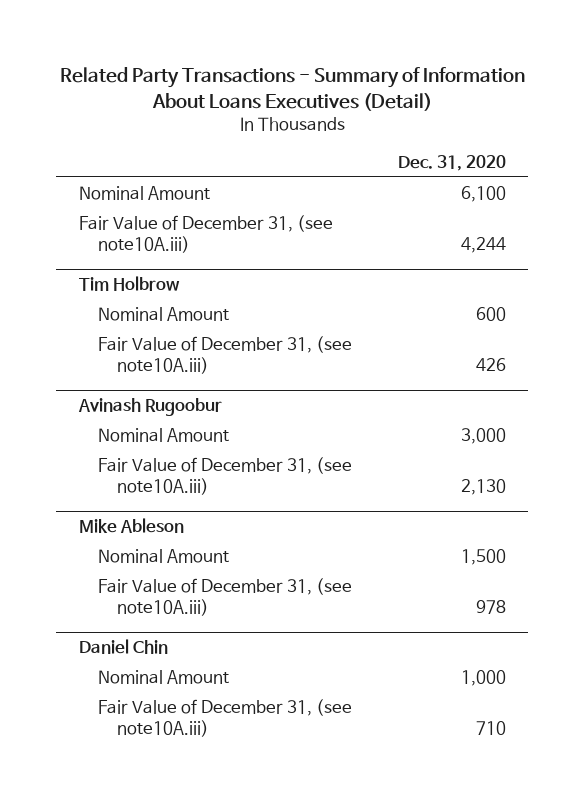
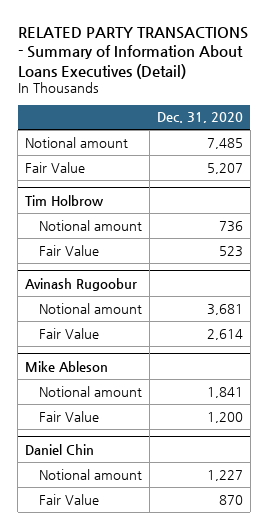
- Related Party Transactions - Summary of Information About Loans Executives (Detail)
+ RELATED PARTY TRANSACTIONS - Summary of Information About Loans Executives (Detail)
- Nominal Amount | 6,100
- Fair Value of December 31, (see note10A.iii) | 4,244
+ Notional amount | 7,485
+ Fair Value | 5,207
@ Tim Holbrow
- Nominal Amount | 600
- Fair Value of December 31, (see note10A.iii) | 426
+ Notional amount | 736
+ Fair Value | 523
@ Avinash Rugoobur
- Nominal Amount | 3,000
- Fair Value of December 31, (see note10A.iii) | 2,130
+ Notional amount | 3,681
+ Fair Value | 2,614
@ Mike Ableson
- Nominal Amount | 1,500
- Fair Value of December 31, (see note10A.iii) | 978
+ Notional amount | 1,841
+ Fair Value | 1,200
@ Daniel Chin
- Nominal Amount | 1,000
- Fair Value of December 31, (see note10A.iii) | 710
+ Notional amount | 1,227
+ Fair Value | 870

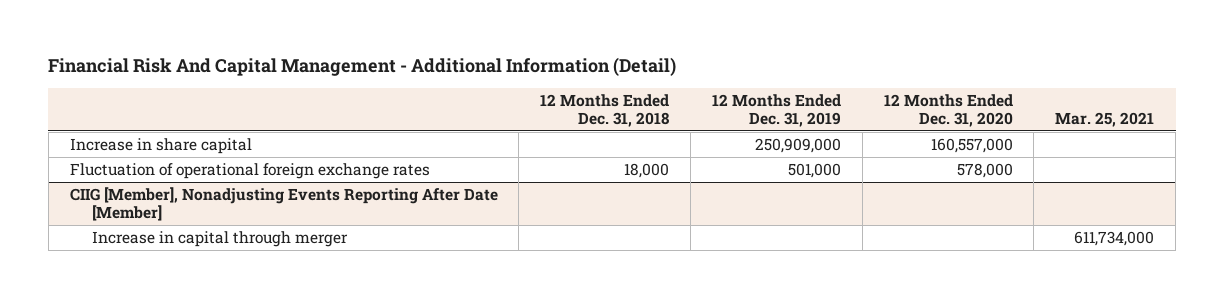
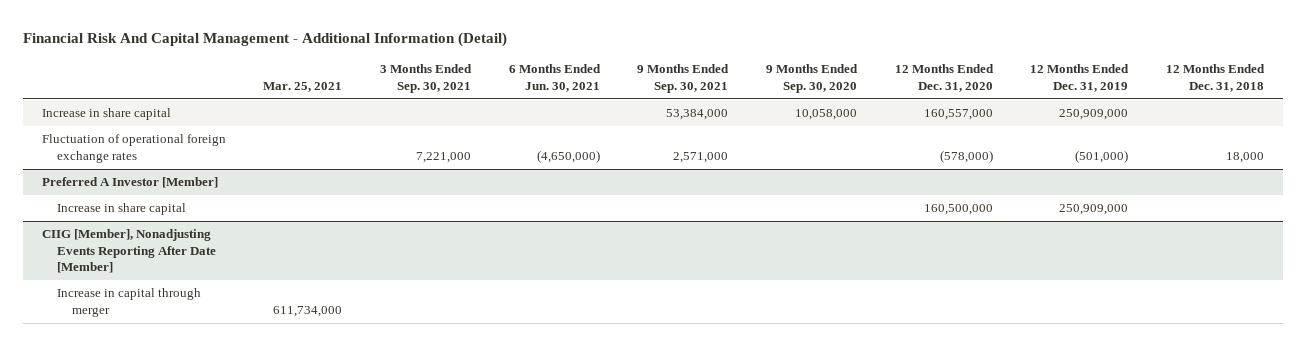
- | 12 Months Ended Dec. 31, 2018 | 12 Months Ended Dec. 31, 2019 | 12 Months Ended Dec. 31, 2020 | Mar. 25, 2021
+ | Mar. 25, 2021 | 3 Months Ended Sep. 30, 2021 | 6 Months Ended Jun. 30, 2021 | 9 Months Ended Sep. 30, 2021 | 9 Months Ended Sep. 30, 2020 | 12 Months Ended Dec. 31, 2020 | 12 Months Ended Dec. 31, 2019 | 12 Months Ended Dec. 31, 2018
- Fluctuation of operational foreign exchange rates | 18,000 | 501,000 | 578,000 |
+ Fluctuation of operational foreign exchange rates | | 7,221,000 | (4,650,000) | 2,571,000 | | (578,000) | (501,000) | 18,000
+ Preferred A Investor [Member]
+ Increase in share capital | | | | | | 160,500,000 | 250,909,000 |

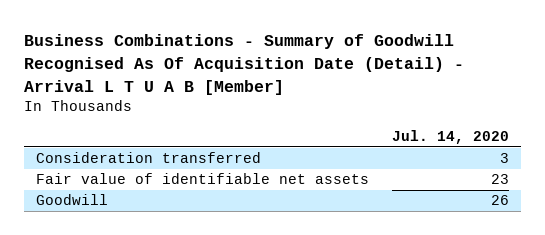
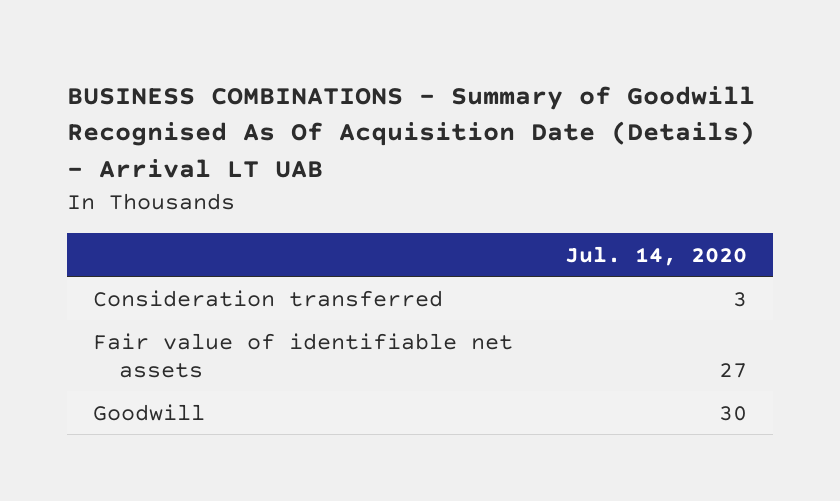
- Business Combinations - Summary of Goodwill Recognised As Of Acquisition Date (Detail) - Arrival L T U A B [Member]
+ BUSINESS COMBINATIONS - Summary of Goodwill Recognised As Of Acquisition Date (Details) - Arrival LT UAB
- Fair value of identifiable net assets | 23
- Goodwill | 26
+ Fair value of identifiable net assets | 27
+ Goodwill | 30

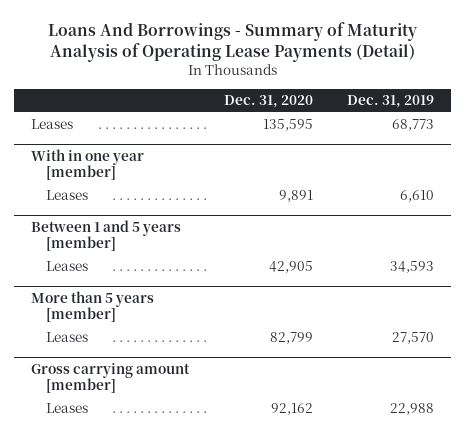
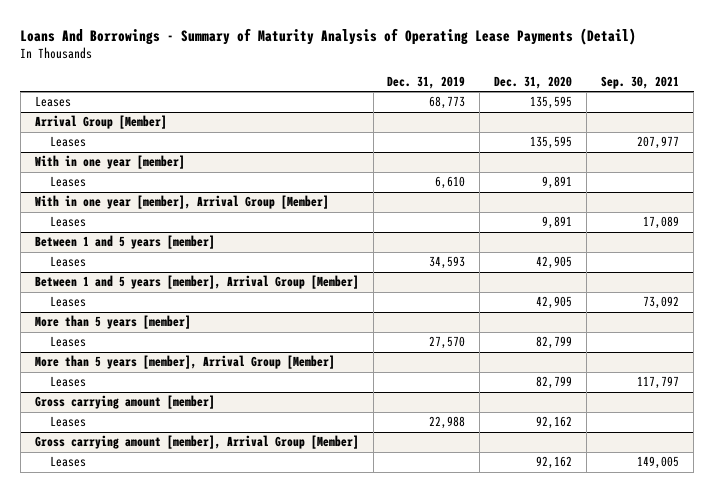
- | Dec. 31, 2020 | Dec. 31, 2019
+ | Dec. 31, 2019 | Dec. 31, 2020 | Sep. 30, 2021
+ Arrival Group [Member]
+ Leases | | 135,595 | 207,977
+ With in one year [member], Arrival Group [Member]
+ Leases | | 9,891 | 17,089
+ Between 1 and 5 years [member], Arrival Group [Member]
+ Leases | | 42,905 | 73,092
+ More than 5 years [member], Arrival Group [Member]
+ Leases | | 82,799 | 117,797
+ Gross carrying amount [member], Arrival Group [Member]
+ Leases | | 92,162 | 149,005

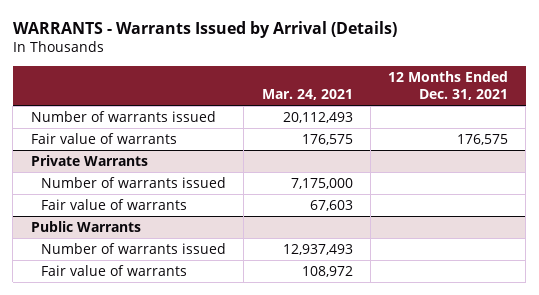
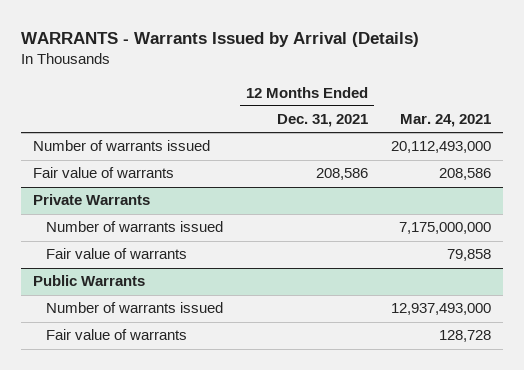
- | Mar. 24, 2021 | 12 Months Ended Dec. 31, 2021
+ | 12 Months Ended Dec. 31, 2021 | Mar. 24, 2021
- Number of warrants issued | 20,112,493 |
- Fair value of warrants | 176,575 | 176,575
+ Number of warrants issued | | 20,112,493,000
+ Fair value of warrants | 208,586 | 208,586
@ Private Warrants
- Number of warrants issued | 7,175,000 |
- Fair value of warrants | 67,603 |
+ Number of warrants issued | | 7,175,000,000
+ Fair value of warrants | | 79,858
@ Public Warrants
- Number of warrants issued | 12,937,493 |
- Fair value of warrants | 108,972 |
+ Number of warrants issued | | 12,937,493,000
+ Fair value of warrants | | 128,728

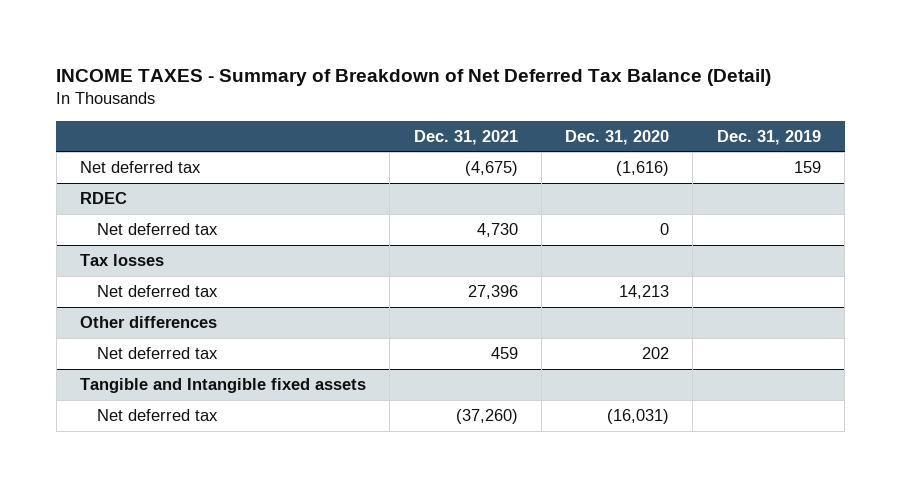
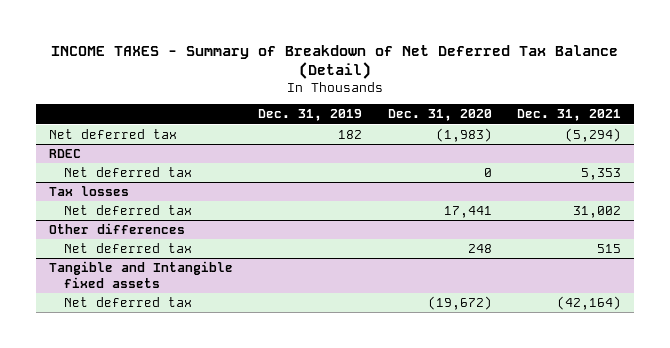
- | Dec. 31, 2021 | Dec. 31, 2020 | Dec. 31, 2019
+ | Dec. 31, 2019 | Dec. 31, 2020 | Dec. 31, 2021
- Net deferred tax | (4,675) | (1,616) | 159
+ Net deferred tax | 182 | (1,983) | (5,294)
@ RDEC
- Net deferred tax | 4,730 | 0 |
+ Net deferred tax | | 0 | 5,353
@ Tax losses
- Net deferred tax | 27,396 | 14,213 |
+ Net deferred tax | | 17,441 | 31,002
@ Other differences
- Net deferred tax | 459 | 202 |
+ Net deferred tax | | 248 | 515
@ Tangible and Intangible fixed assets
- Net deferred tax | (37,260) | (16,031) |
+ Net deferred tax | | (19,672) | (42,164)

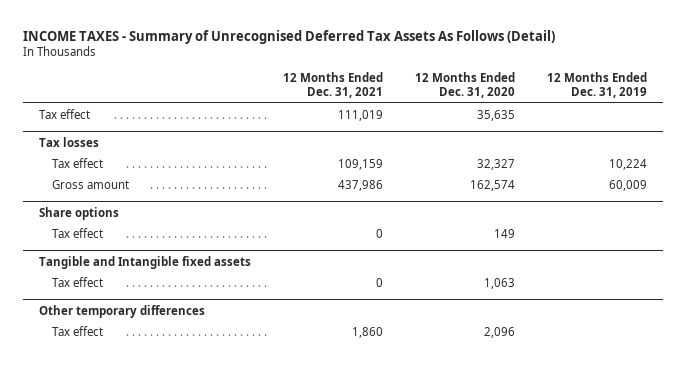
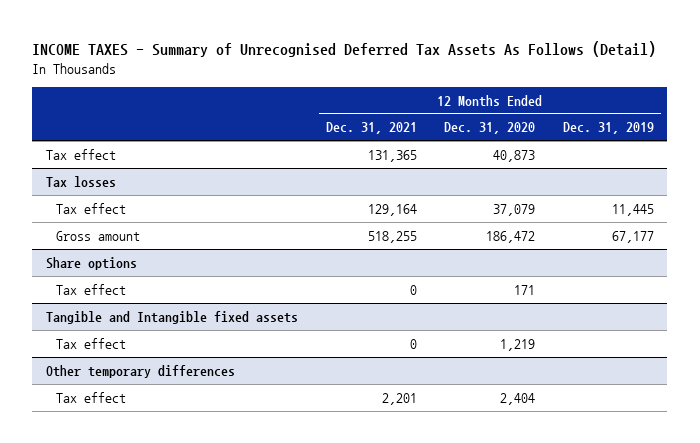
- Tax effect | 111,019 | 35,635 |
+ Tax effect | 131,365 | 40,873 |
@ Tax losses
- Tax effect | 109,159 | 32,327 | 10,224
- Gross amount | 437,986 | 162,574 | 60,009
+ Tax effect | 129,164 | 37,079 | 11,445
+ Gross amount | 518,255 | 186,472 | 67,177
@ Share options
- Tax effect | 0 | 149 |
+ Tax effect | 0 | 171 |
@ Tangible and Intangible fixed assets
- Tax effect | 0 | 1,063 |
+ Tax effect | 0 | 1,219 |
@ Other temporary differences
- Tax effect | 1,860 | 2,096 |
+ Tax effect | 2,201 | 2,404 |

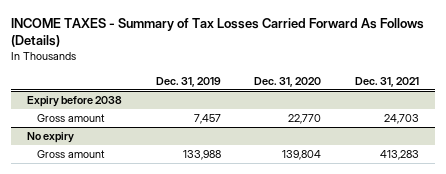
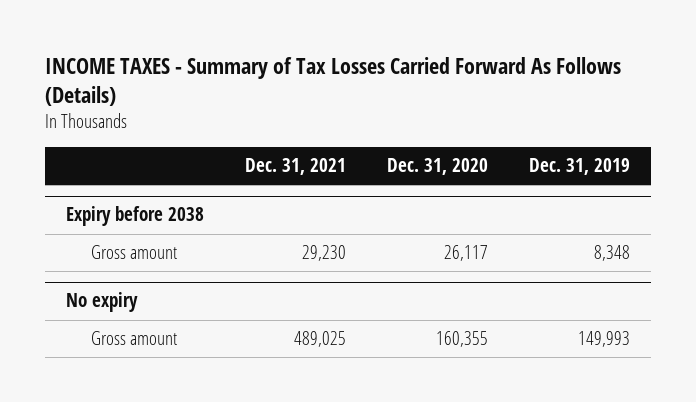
- | Dec. 31, 2019 | Dec. 31, 2020 | Dec. 31, 2021
+ | Dec. 31, 2021 | Dec. 31, 2020 | Dec. 31, 2019
@ Expiry before 2038
- Gross amount | 7,457 | 22,770 | 24,703
+ Gross amount | 29,230 | 26,117 | 8,348
@ No expiry
- Gross amount | 133,988 | 139,804 | 413,283
+ Gross amount | 489,025 | 160,355 | 149,993

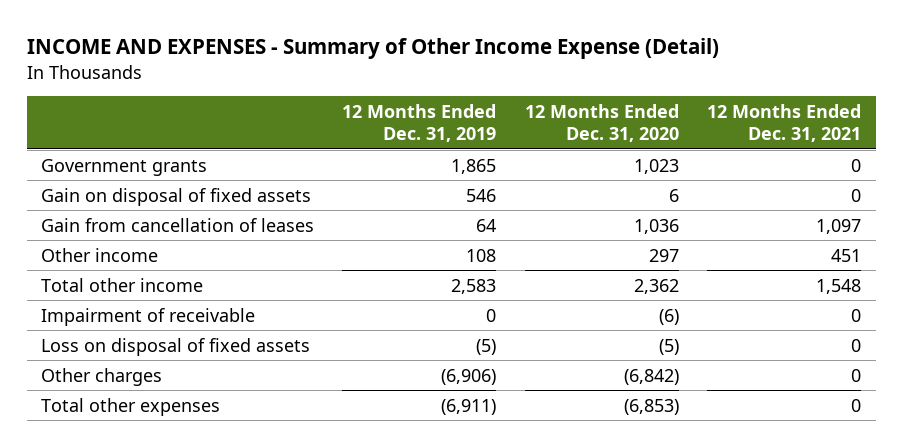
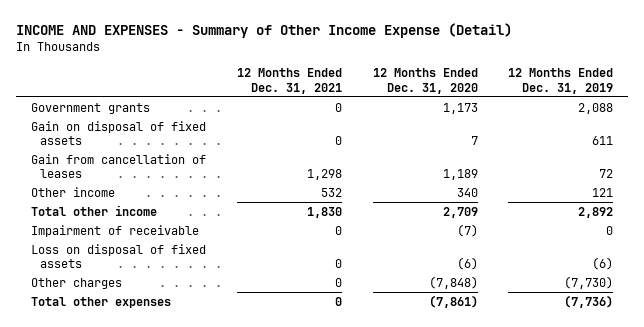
- | 12 Months Ended Dec. 31, 2019 | 12 Months Ended Dec. 31, 2020 | 12 Months Ended Dec. 31, 2021
+ | 12 Months Ended Dec. 31, 2021 | 12 Months Ended Dec. 31, 2020 | 12 Months Ended Dec. 31, 2019
- Government grants | 1,865 | 1,023 | 0
- Gain on disposal of fixed assets | 546 | 6 | 0
- Gain from cancellation of leases | 64 | 1,036 | 1,097
- Other income | 108 | 297 | 451
- Total other income | 2,583 | 2,362 | 1,548
- Impairment of receivable | 0 | (6) | 0
- Loss on disposal of fixed assets | (5) | (5) | 0
- Other charges | (6,906) | (6,842) | 0
- Total other expenses | (6,911) | (6,853) | 0
+ Government grants | 0 | 1,173 | 2,088
+ Gain on disposal of fixed assets | 0 | 7 | 611
+ Gain from cancellation of leases | 1,298 | 1,189 | 72
+ Other income | 532 | 340 | 121
+ Total other income | 1,830 | 2,709 | 2,892
+ Impairment of receivable | 0 | (7) | 0
+ Loss on disposal of fixed assets | 0 | (6) | (6)
+ Other charges | 0 | (7,848) | (7,730)
+ Total other expenses | 0 | (7,861) | (7,736)

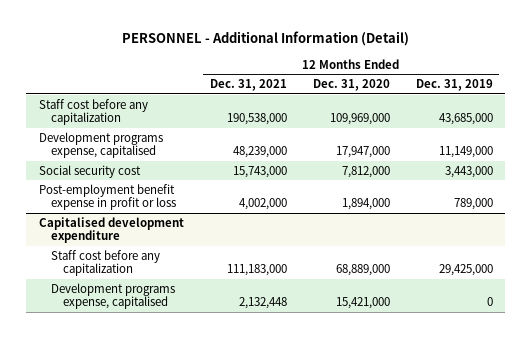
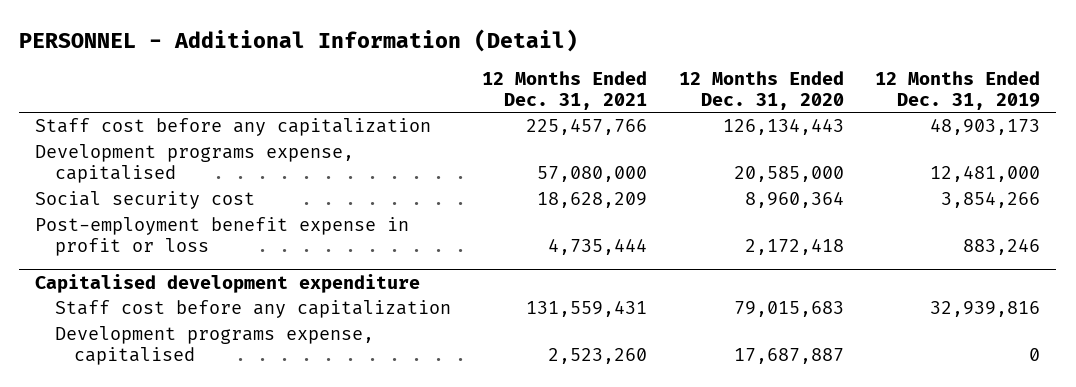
- Staff cost before any capitalization | 190,538,000 | 109,969,000 | 43,685,000
- Development programs expense, capitalised | 48,239,000 | 17,947,000 | 11,149,000
- Social security cost | 15,743,000 | 7,812,000 | 3,443,000
- Post-employment benefit expense in profit or loss | 4,002,000 | 1,894,000 | 789,000
+ Staff cost before any capitalization | 225,457,766 | 126,134,443 | 48,903,173
+ Development programs expense, capitalised | 57,080,000 | 20,585,000 | 12,481,000
+ Social security cost | 18,628,209 | 8,960,364 | 3,854,266
+ Post-employment benefit expense in profit or loss | 4,735,444 | 2,172,418 | 883,246
@ Capitalised development expenditure
- Staff cost before any capitalization | 111,183,000 | 68,889,000 | 29,425,000
- Development programs expense, capitalised | 2,132,448 | 15,421,000 | 0
+ Staff cost before any capitalization | 131,559,431 | 79,015,683 | 32,939,816
+ Development programs expense, capitalised | 2,523,260 | 17,687,887 | 0

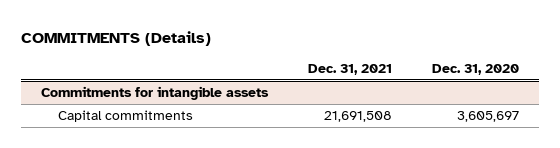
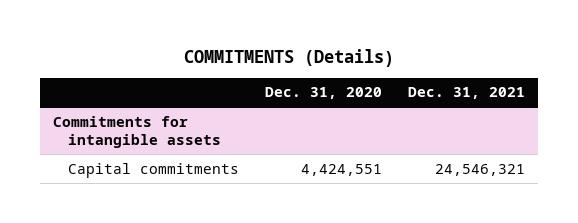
- | Dec. 31, 2021 | Dec. 31, 2020
+ | Dec. 31, 2020 | Dec. 31, 2021
@ Commitments for intangible assets
- Capital commitments | 21,691,508 | 3,605,697
+ Capital commitments | 4,424,551 | 24,546,321

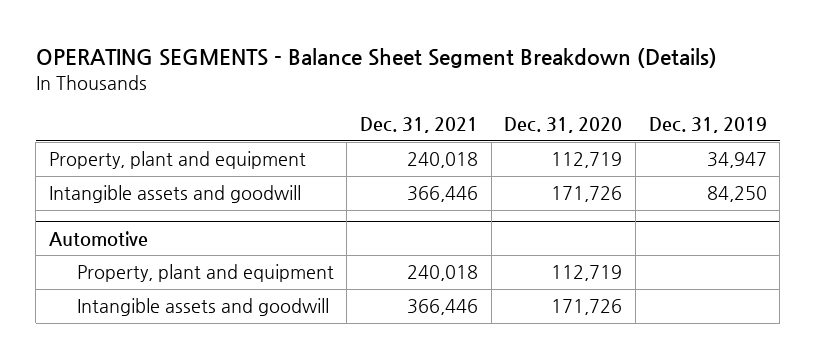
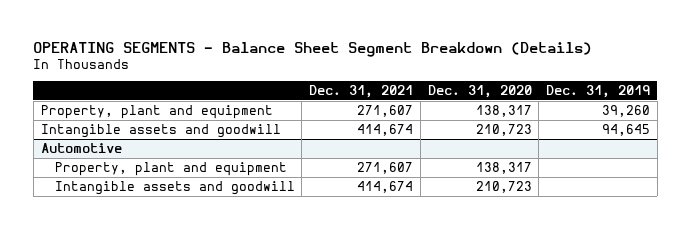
- Property, plant and equipment | 240,018 | 112,719 | 34,947
- Intangible assets and goodwill | 366,446 | 171,726 | 84,250
+ Property, plant and equipment | 271,607 | 138,317 | 39,260
+ Intangible assets and goodwill | 414,674 | 210,723 | 94,645
@ Automotive
- Property, plant and equipment | 240,018 | 112,719 |
- Intangible assets and goodwill | 366,446 | 171,726 |
+ Property, plant and equipment | 271,607 | 138,317 |
+ Intangible assets and goodwill | 414,674 | 210,723 |

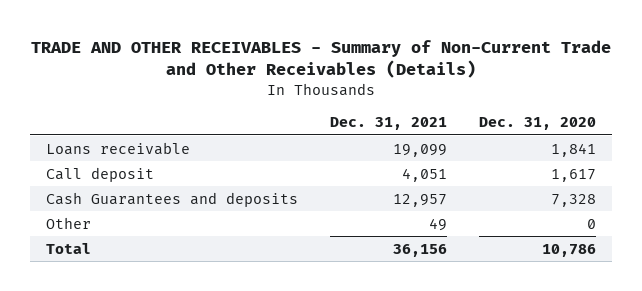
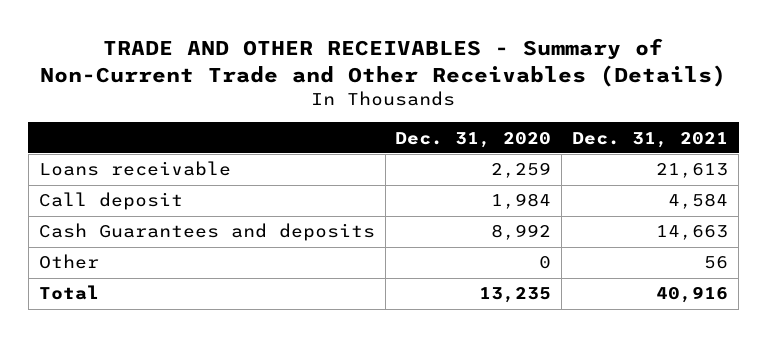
- | Dec. 31, 2021 | Dec. 31, 2020
+ | Dec. 31, 2020 | Dec. 31, 2021
- Loans receivable | 19,099 | 1,841
- Call deposit | 4,051 | 1,617
- Cash Guarantees and deposits | 12,957 | 7,328
- Other | 49 | 0
- Total | 36,156 | 10,786
+ Loans receivable | 2,259 | 21,613
+ Call deposit | 1,984 | 4,584
+ Cash Guarantees and deposits | 8,992 | 14,663
+ Other | 0 | 56
+ Total | 13,235 | 40,916

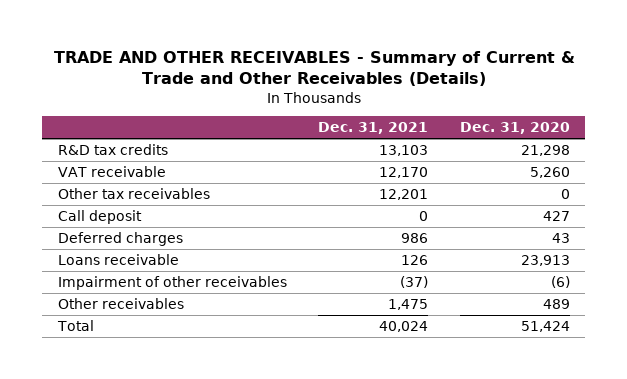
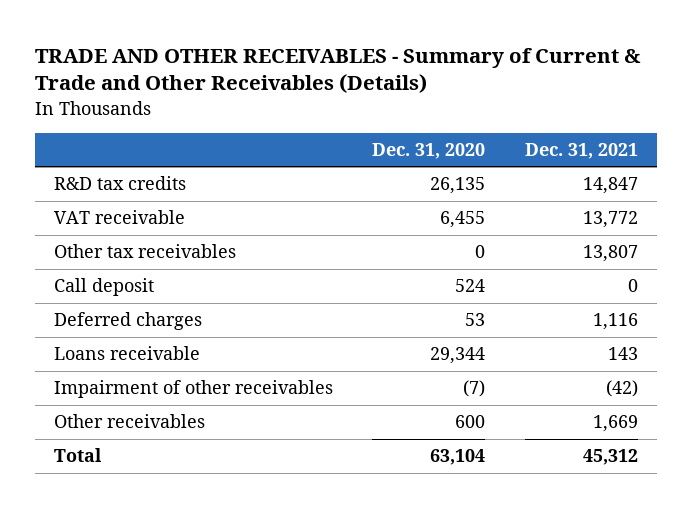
- | Dec. 31, 2021 | Dec. 31, 2020
+ | Dec. 31, 2020 | Dec. 31, 2021
- R&D tax credits | 13,103 | 21,298
- VAT receivable | 12,170 | 5,260
- Other tax receivables | 12,201 | 0
- Call deposit | 0 | 427
- Deferred charges | 986 | 43
- Loans receivable | 126 | 23,913
- Impairment of other receivables | (37) | (6)
- Other receivables | 1,475 | 489
- Total | 40,024 | 51,424
+ R&D tax credits | 26,135 | 14,847
+ VAT receivable | 6,455 | 13,772
+ Other tax receivables | 0 | 13,807
+ Call deposit | 524 | 0
+ Deferred charges | 53 | 1,116
+ Loans receivable | 29,344 | 143
+ Impairment of other receivables | (7) | (42)
+ Other receivables | 600 | 1,669
+ Total | 63,104 | 45,312

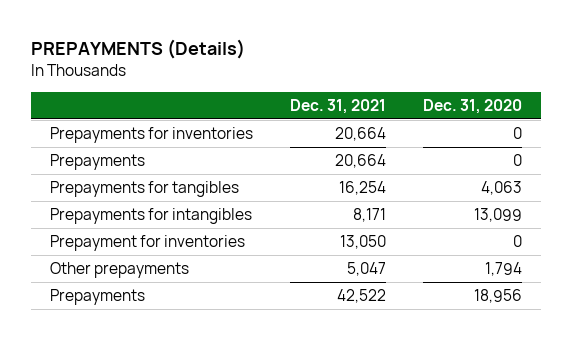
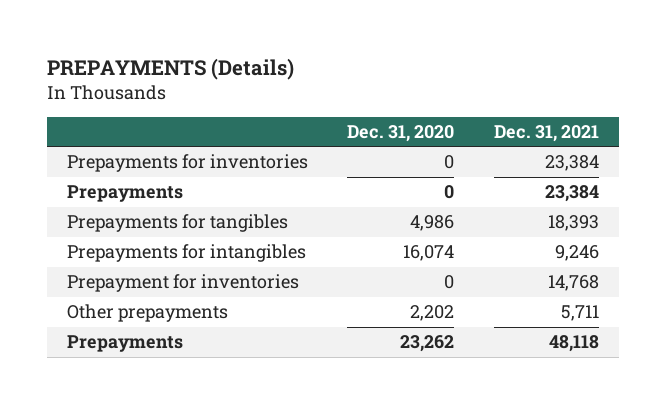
- | Dec. 31, 2021 | Dec. 31, 2020
+ | Dec. 31, 2020 | Dec. 31, 2021
- Prepayments for inventories | 20,664 | 0
- Prepayments | 20,664 | 0
- Prepayments for tangibles | 16,254 | 4,063
- Prepayments for intangibles | 8,171 | 13,099
- Prepayment for inventories | 13,050 | 0
- Other prepayments | 5,047 | 1,794
- Prepayments | 42,522 | 18,956
+ Prepayments for inventories | 0 | 23,384
+ Prepayments | 0 | 23,384
+ Prepayments for tangibles | 4,986 | 18,393
+ Prepayments for intangibles | 16,074 | 9,246
+ Prepayment for inventories | 0 | 14,768
+ Other prepayments | 2,202 | 5,711
+ Prepayments | 23,262 | 48,118

